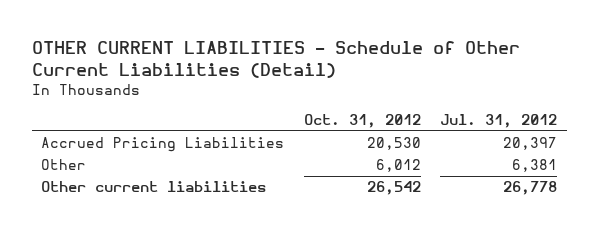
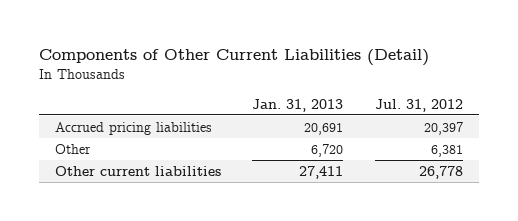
- OTHER CURRENT LIABILITIES - Schedule of Other Current Liabilities (Detail)
+ Components of Other Current Liabilities (Detail)
- | Oct. 31, 2012 | Jul. 31, 2012
+ | Jan. 31, 2013 | Jul. 31, 2012
- Accrued Pricing Liabilities | 20,530 | 20,397
+ Accrued pricing liabilities | 20,691 | 20,397

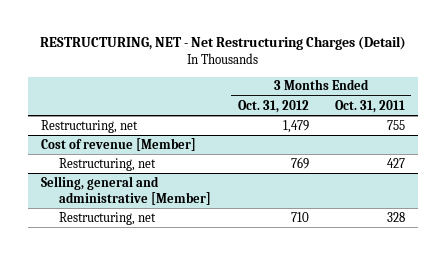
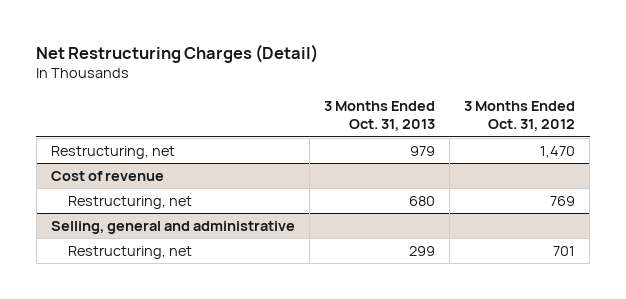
- RESTRUCTURING, NET - Net Restructuring Charges (Detail)
+ Net Restructuring Charges (Detail)
- | 3 Months Ended Oct. 31, 2012 | 3 Months Ended Oct. 31, 2011
+ | 3 Months Ended Oct. 31, 2013 | 3 Months Ended Oct. 31, 2012
- Restructuring, net | 1,479 | 755
- Cost of revenue [Member]
+ Restructuring, net | 979 | 1,470
+ Cost of revenue
- Selling, general and administrative [Member]
- Restructuring, net | 710 | 328
+ Selling, general and administrative
+ Restructuring, net | 299 | 701

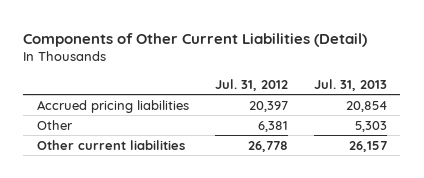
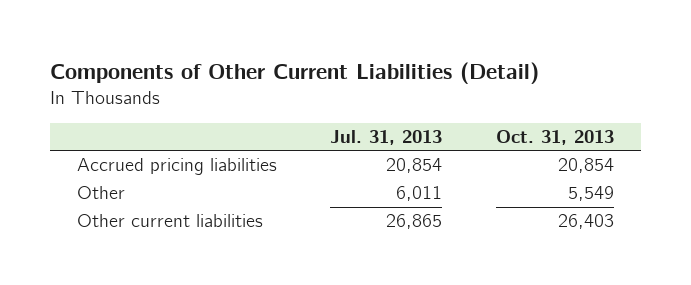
- | Jul. 31, 2012 | Jul. 31, 2013
+ | Jul. 31, 2013 | Oct. 31, 2013
- Other | 6,381 | 5,303
- Other current liabilities | 26,778 | 26,157
+ Other | 6,011 | 5,549
+ Other current liabilities | 26,865 | 26,403

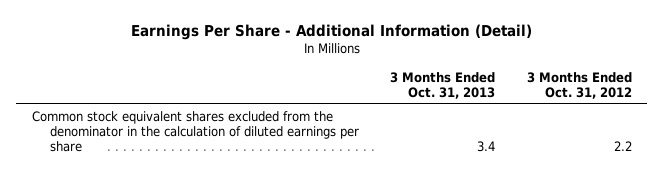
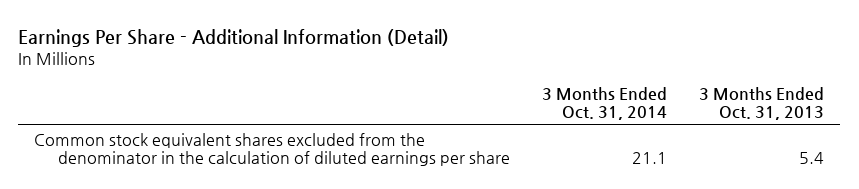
- | 3 Months Ended Oct. 31, 2013 | 3 Months Ended Oct. 31, 2012
+ | 3 Months Ended Oct. 31, 2014 | 3 Months Ended Oct. 31, 2013
- Common stock equivalent shares excluded from the denominator in the calculation of diluted earnings per share | 3.4 | 2.2
+ Common stock equivalent shares excluded from the denominator in the calculation of diluted earnings per share | 21.1 | 5.4

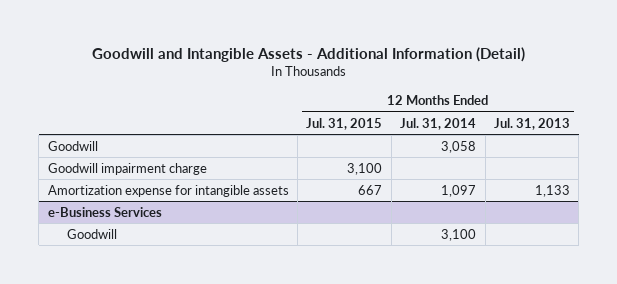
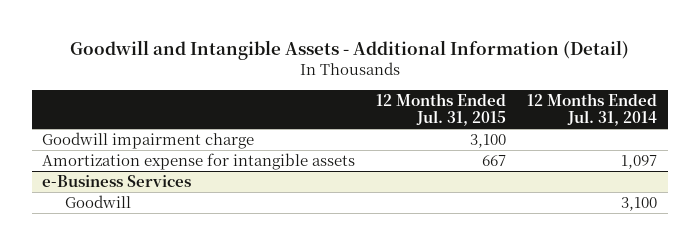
- | 12 Months Ended Jul. 31, 2015 | 12 Months Ended Jul. 31, 2014 | 12 Months Ended Jul. 31, 2013
+ | 12 Months Ended Jul. 31, 2015 | 12 Months Ended Jul. 31, 2014
- Goodwill | | 3,058 |

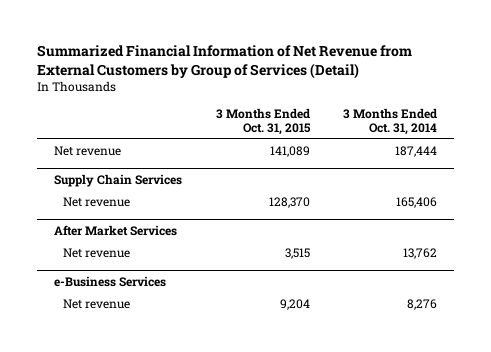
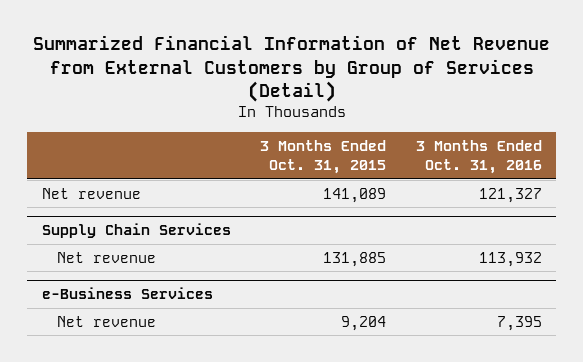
- | 3 Months Ended Oct. 31, 2015 | 3 Months Ended Oct. 31, 2014
+ | 3 Months Ended Oct. 31, 2015 | 3 Months Ended Oct. 31, 2016
@ Supply Chain Services
- Net revenue | 128,370 | 165,406
- After Market Services
- Net revenue | 3,515 | 13,762
@ Supply Chain Services
+ Net revenue | 131,885 | 113,932

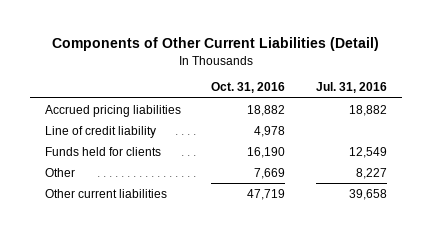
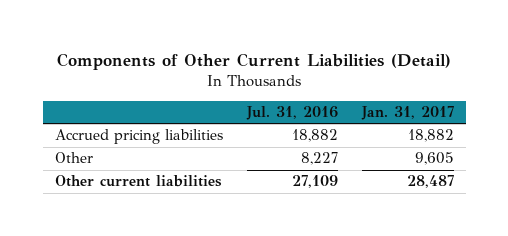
- | Oct. 31, 2016 | Jul. 31, 2016
+ | Jul. 31, 2016 | Jan. 31, 2017
- Line of credit liability | 4,978 |
- Funds held for clients | 16,190 | 12,549
- Other current liabilities | 47,719 | 39,658
+ Other current liabilities | 27,109 | 28,487

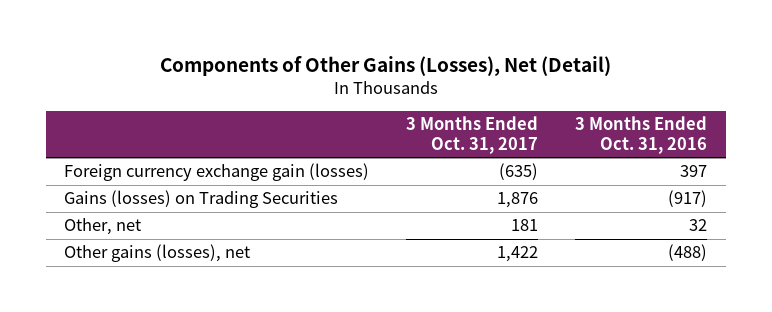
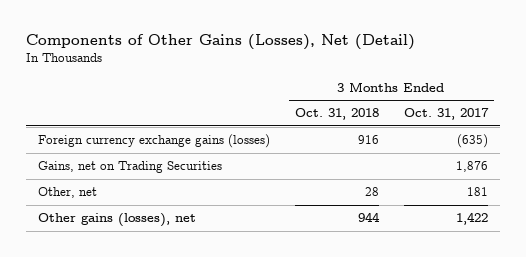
- | 3 Months Ended Oct. 31, 2017 | 3 Months Ended Oct. 31, 2016
+ | 3 Months Ended Oct. 31, 2018 | 3 Months Ended Oct. 31, 2017
- Foreign currency exchange gain (losses) | (635) | 397
- Gains (losses) on Trading Securities | 1,876 | (917)
+ Foreign currency exchange gains (losses) | 916 | (635)
+ Gains, net on Trading Securities | | 1,876

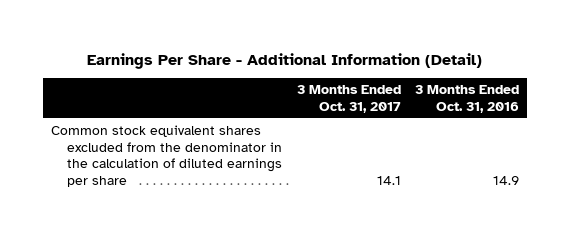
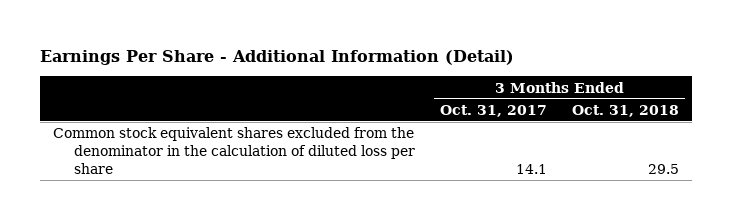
- | 3 Months Ended Oct. 31, 2017 | 3 Months Ended Oct. 31, 2016
+ | 3 Months Ended Oct. 31, 2017 | 3 Months Ended Oct. 31, 2018
- Common stock equivalent shares excluded from the denominator in the calculation of diluted earnings per share | 14.1 | 14.9
+ Common stock equivalent shares excluded from the denominator in the calculation of diluted loss per share | 14.1 | 29.5

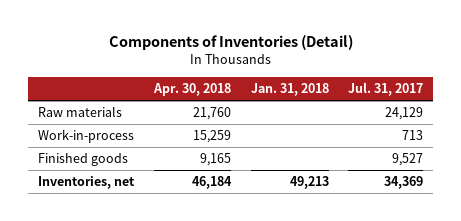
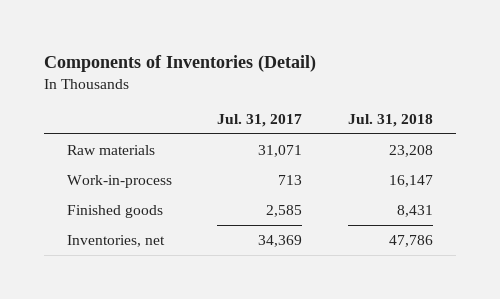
- | Apr. 30, 2018 | Jan. 31, 2018 | Jul. 31, 2017
+ | Jul. 31, 2017 | Jul. 31, 2018
- Raw materials | 21,760 | | 24,129
+ Raw materials | 31,071 | 23,208
- Finished goods | 9,165 | | 9,527
+ Finished goods | 2,585 | 8,431

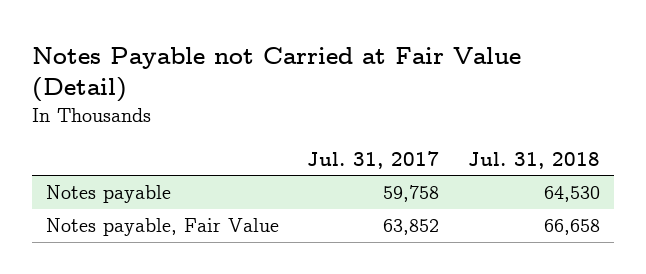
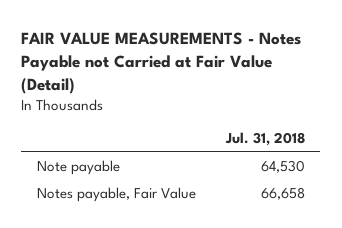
- Notes Payable not Carried at Fair Value (Detail)
+ FAIR VALUE MEASUREMENTS - Notes Payable not Carried at Fair Value (Detail)
- | Jul. 31, 2017 | Jul. 31, 2018
+ | Jul. 31, 2018
- Notes payable | 59,758 | 64,530
+ Note payable | 64,530

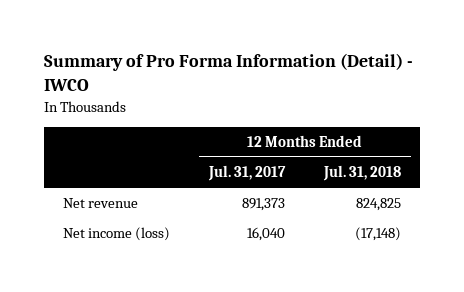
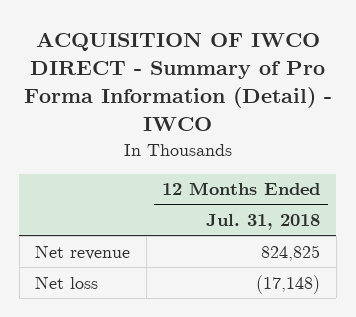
- Summary of Pro Forma Information (Detail) - IWCO
+ ACQUISITION OF IWCO DIRECT - Summary of Pro Forma Information (Detail) - IWCO
- | 12 Months Ended Jul. 31, 2017 | 12 Months Ended Jul. 31, 2018
+ | 12 Months Ended Jul. 31, 2018
- Net income (loss) | 16,040 | (17,148)
+ Net loss | (17,148)

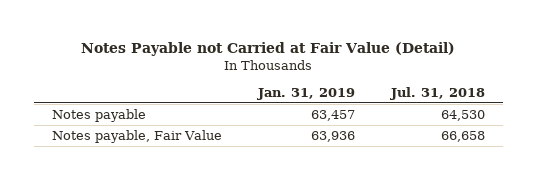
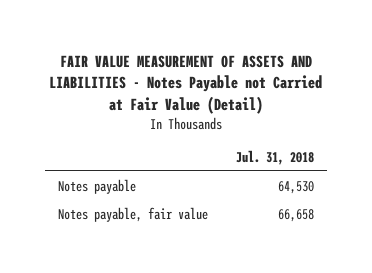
- Notes Payable not Carried at Fair Value (Detail)
+ FAIR VALUE MEASUREMENT OF ASSETS AND LIABILITIES - Notes Payable not Carried at Fair Value (Detail)
- | Jan. 31, 2019 | Jul. 31, 2018
+ | Jul. 31, 2018
- Notes payable, Fair Value | 63,936 | 66,658
+ Notes payable, fair value | 66,658

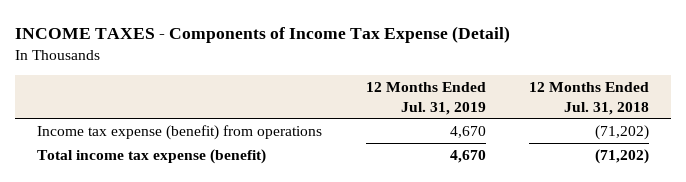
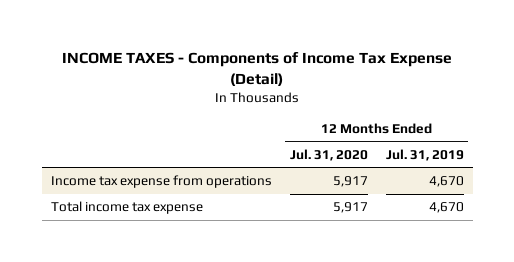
- | 12 Months Ended Jul. 31, 2019 | 12 Months Ended Jul. 31, 2018
+ | 12 Months Ended Jul. 31, 2020 | 12 Months Ended Jul. 31, 2019
- Income tax expense (benefit) from operations | 4,670 | (71,202)
- Total income tax expense (benefit) | 4,670 | (71,202)
+ Income tax expense from operations | 5,917 | 4,670
+ Total income tax expense | 5,917 | 4,670

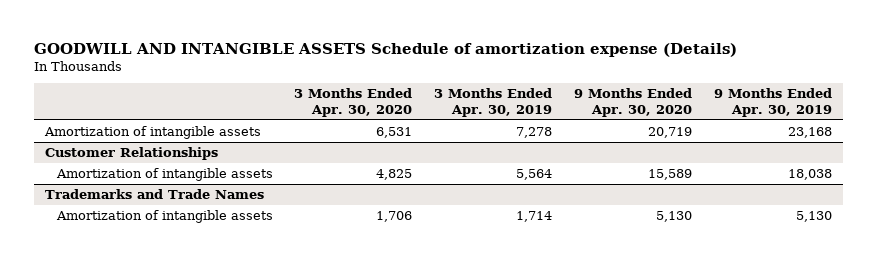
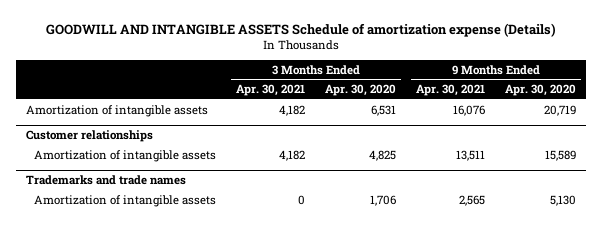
- | 3 Months Ended Apr. 30, 2020 | 3 Months Ended Apr. 30, 2019 | 9 Months Ended Apr. 30, 2020 | 9 Months Ended Apr. 30, 2019
+ | 3 Months Ended Apr. 30, 2021 | 3 Months Ended Apr. 30, 2020 | 9 Months Ended Apr. 30, 2021 | 9 Months Ended Apr. 30, 2020
- Customer Relationships
+ Customer relationships
- Trademarks and Trade Names
+ Trademarks and trade names

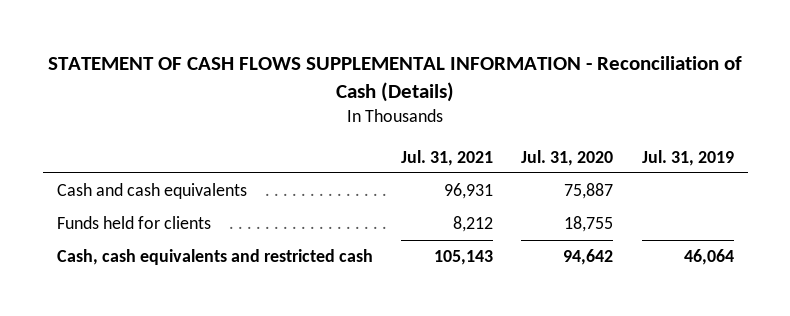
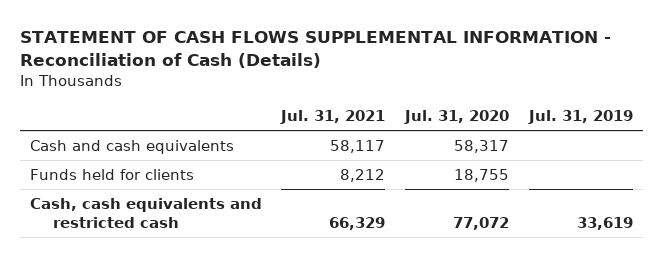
- Cash and cash equivalents | 96,931 | 75,887 |
+ Cash and cash equivalents | 58,117 | 58,317 |
- Cash, cash equivalents and restricted cash | 105,143 | 94,642 | 46,064
+ Cash, cash equivalents and restricted cash | 66,329 | 77,072 | 33,619

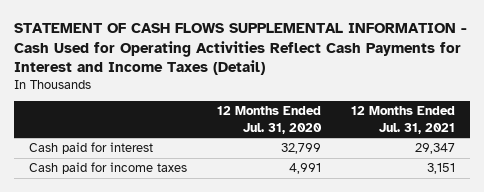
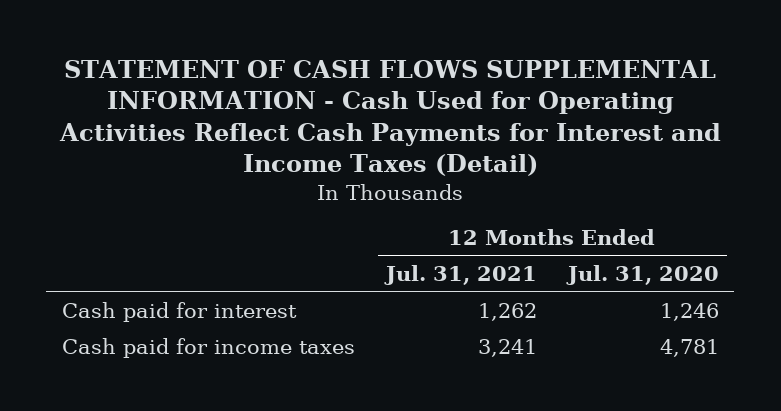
- | 12 Months Ended Jul. 31, 2020 | 12 Months Ended Jul. 31, 2021
+ | 12 Months Ended Jul. 31, 2021 | 12 Months Ended Jul. 31, 2020
- Cash paid for interest | 32,799 | 29,347
- Cash paid for income taxes | 4,991 | 3,151
+ Cash paid for interest | 1,262 | 1,246
+ Cash paid for income taxes | 3,241 | 4,781

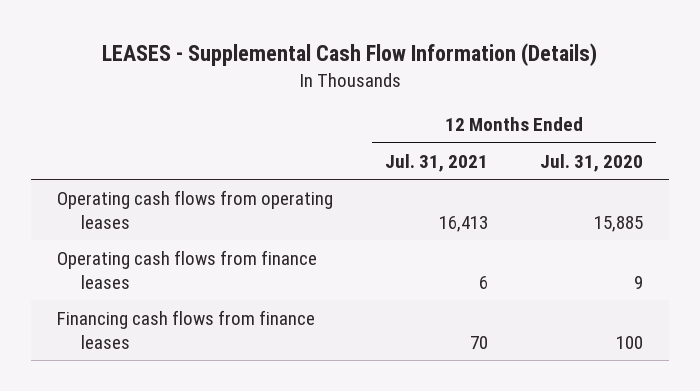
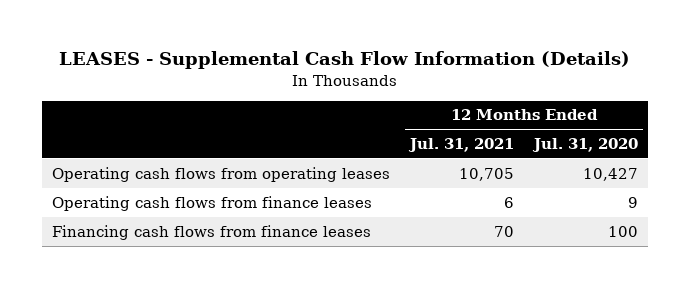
- Operating cash flows from operating leases | 16,413 | 15,885
+ Operating cash flows from operating leases | 10,705 | 10,427

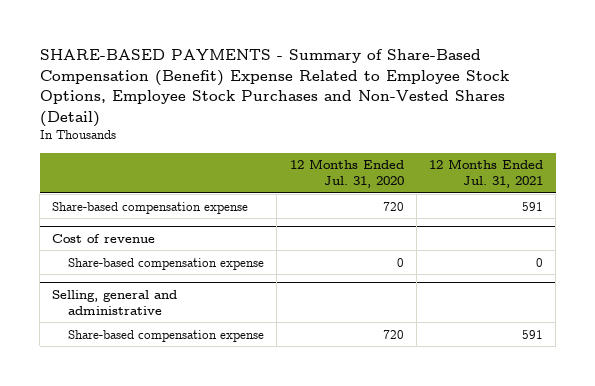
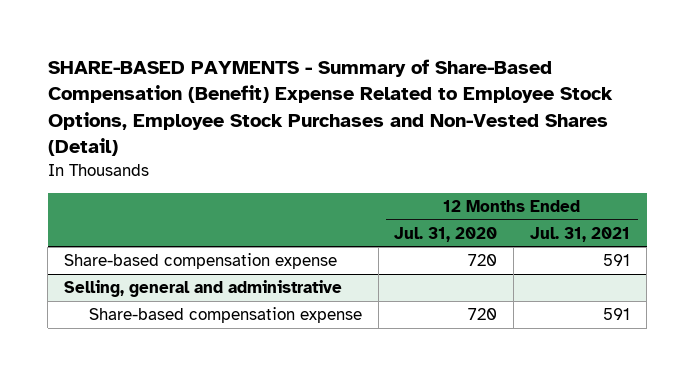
- Cost of revenue
- Share-based compensation expense | 0 | 0

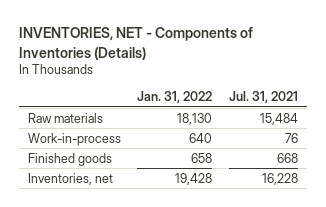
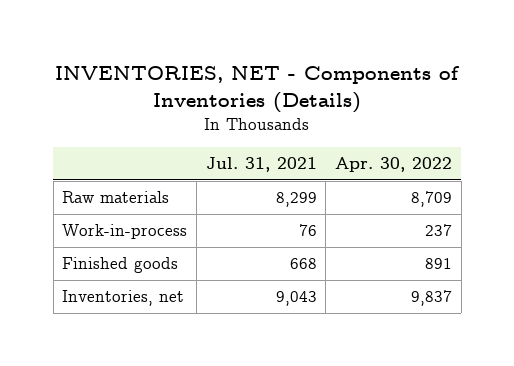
- | Jan. 31, 2022 | Jul. 31, 2021
+ | Jul. 31, 2021 | Apr. 30, 2022
- Raw materials | 18,130 | 15,484
+ Raw materials | 8,299 | 8,709
- Inventories, net | 19,428 | 16,228
+ Inventories, net | 9,043 | 9,837

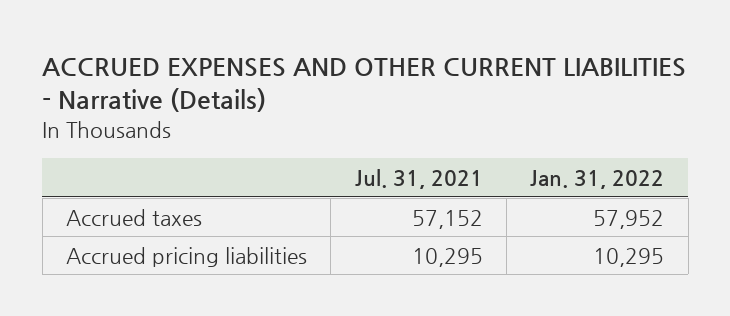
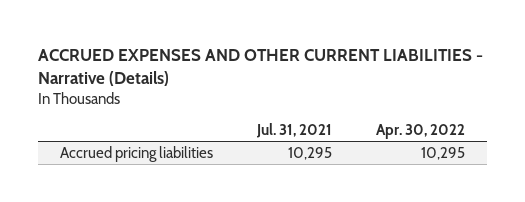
- | Jul. 31, 2021 | Jan. 31, 2022
+ | Jul. 31, 2021 | Apr. 30, 2022
- Accrued taxes | 57,152 | 57,952

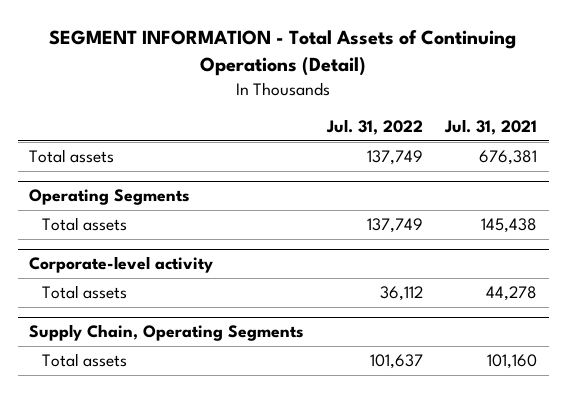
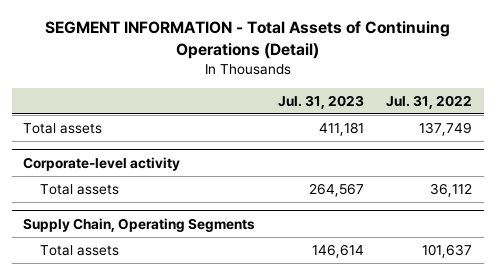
- | Jul. 31, 2022 | Jul. 31, 2021
+ | Jul. 31, 2023 | Jul. 31, 2022
- Operating Segments
- Total assets | 137,749 | 145,438

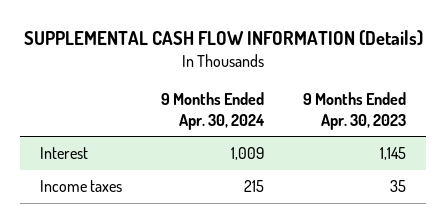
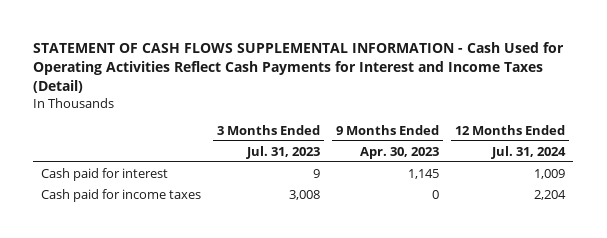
- SUPPLEMENTAL CASH FLOW INFORMATION (Details)
+ STATEMENT OF CASH FLOWS SUPPLEMENTAL INFORMATION - Cash Used for Operating Activities Reflect Cash Payments for Interest and Income Taxes (Detail)
- | 9 Months Ended Apr. 30, 2024 | 9 Months Ended Apr. 30, 2023
+ | 3 Months Ended Jul. 31, 2023 | 9 Months Ended Apr. 30, 2023 | 12 Months Ended Jul. 31, 2024
- Interest | 1,009 | 1,145
- Income taxes | 215 | 35
+ Cash paid for interest | 9 | 1,145 | 1,009
+ Cash paid for income taxes | 3,008 | 0 | 2,204

